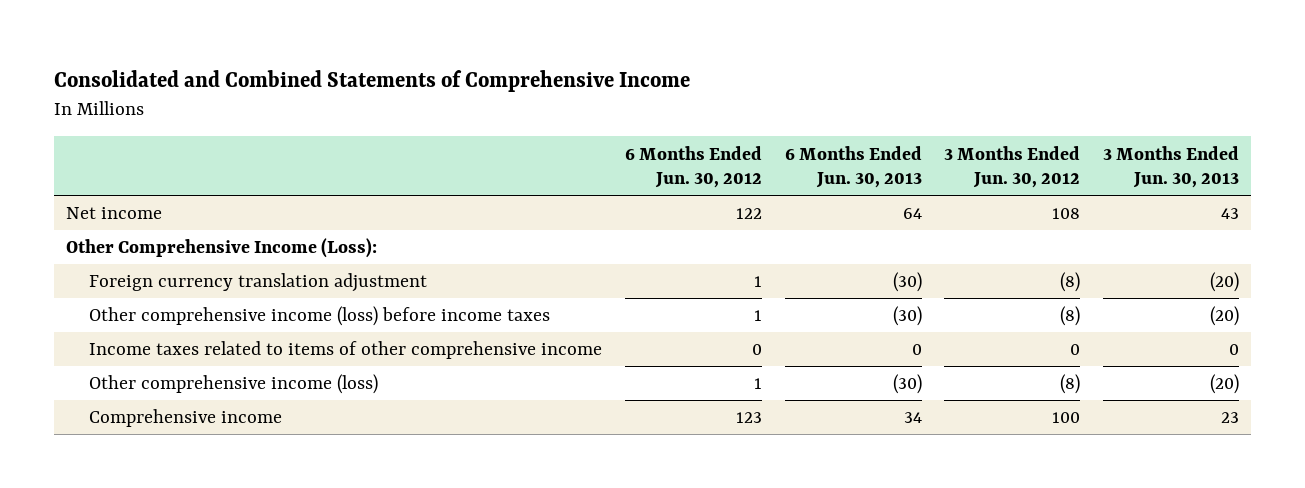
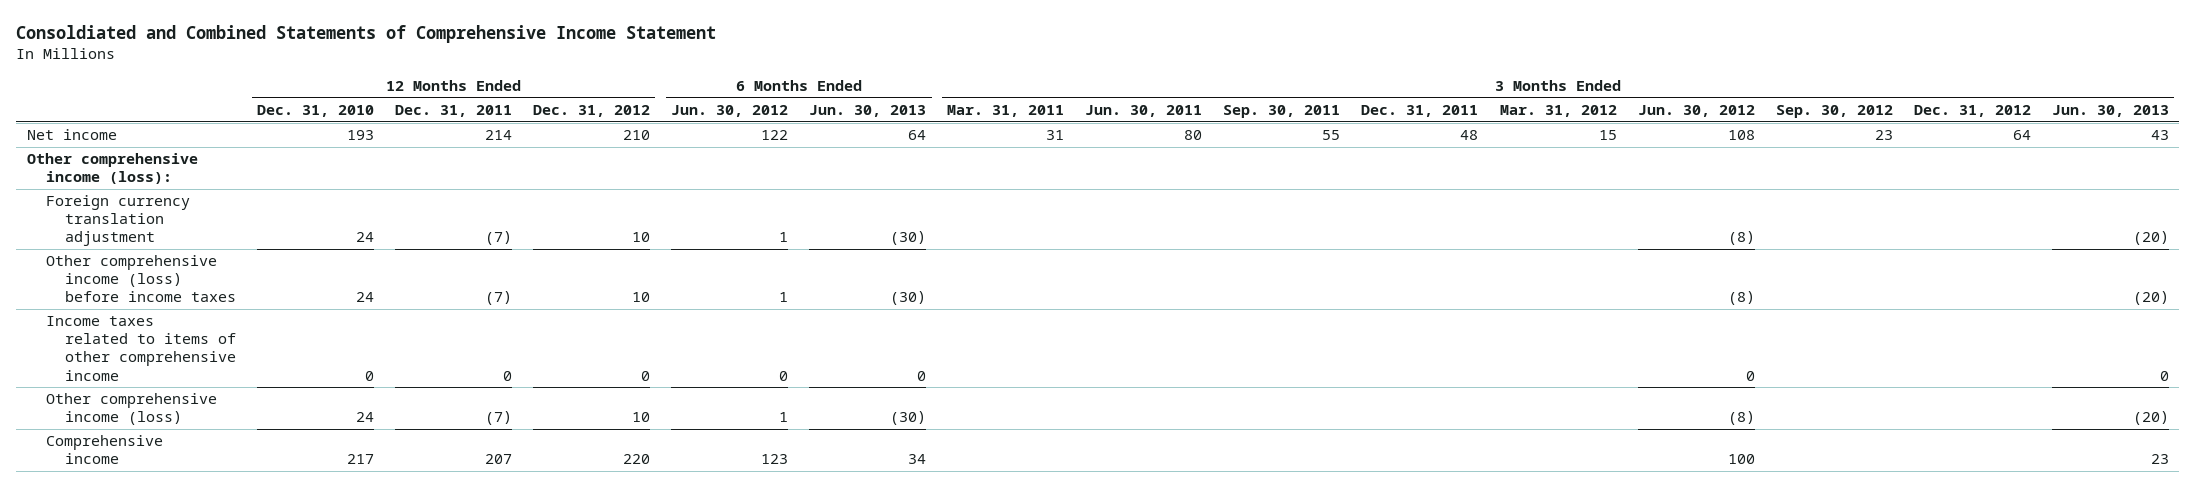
- Consolidated and Combined Statements of Comprehensive Income
+ Consoldiated and Combined Statements of Comprehensive Income Statement
- | 6 Months Ended Jun. 30, 2012 | 6 Months Ended Jun. 30, 2013 | 3 Months Ended Jun. 30, 2012 | 3 Months Ended Jun. 30, 2013
+ | 12 Months Ended Dec. 31, 2010 | 12 Months Ended Dec. 31, 2011 | 12 Months Ended Dec. 31, 2012 | 6 Months Ended Jun. 30, 2012 | 6 Months Ended Jun. 30, 2013 | 3 Months Ended Mar. 31, 2011 | 3 Months Ended Jun. 30, 2011 | 3 Months Ended Sep. 30, 2011 | 3 Months Ended Dec. 31, 2011 | 3 Months Ended Mar. 31, 2012 | 3 Months Ended Jun. 30, 2012 | 3 Months Ended Sep. 30, 2012 | 3 Months Ended Dec. 31, 2012 | 3 Months Ended Jun. 30, 2013
- Other Comprehensive Income (Loss):
+ Other comprehensive income (loss):

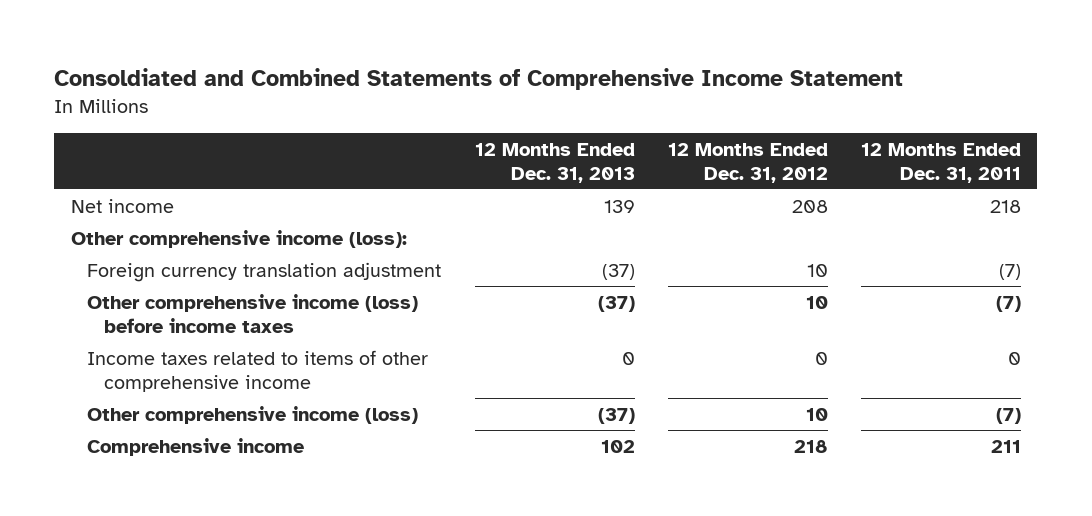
- | 12 Months Ended Dec. 31, 2010 | 12 Months Ended Dec. 31, 2011 | 12 Months Ended Dec. 31, 2012 | 6 Months Ended Jun. 30, 2012 | 6 Months Ended Jun. 30, 2013 | 3 Months Ended Mar. 31, 2011 | 3 Months Ended Jun. 30, 2011 | 3 Months Ended Sep. 30, 2011 | 3 Months Ended Dec. 31, 2011 | 3 Months Ended Mar. 31, 2012 | 3 Months Ended Jun. 30, 2012 | 3 Months Ended Sep. 30, 2012 | 3 Months Ended Dec. 31, 2012 | 3 Months Ended Jun. 30, 2013
+ | 12 Months Ended Dec. 31, 2013 | 12 Months Ended Dec. 31, 2012 | 12 Months Ended Dec. 31, 2011
- Net income | 193 | 214 | 210 | 122 | 64 | 31 | 80 | 55 | 48 | 15 | 108 | 23 | 64 | 43
+ Net income | 139 | 208 | 218
- Comprehensive income | 217 | 207 | 220 | 123 | 34 | | | | | | 100 | | | 23
+ Comprehensive income | 102 | 218 | 211

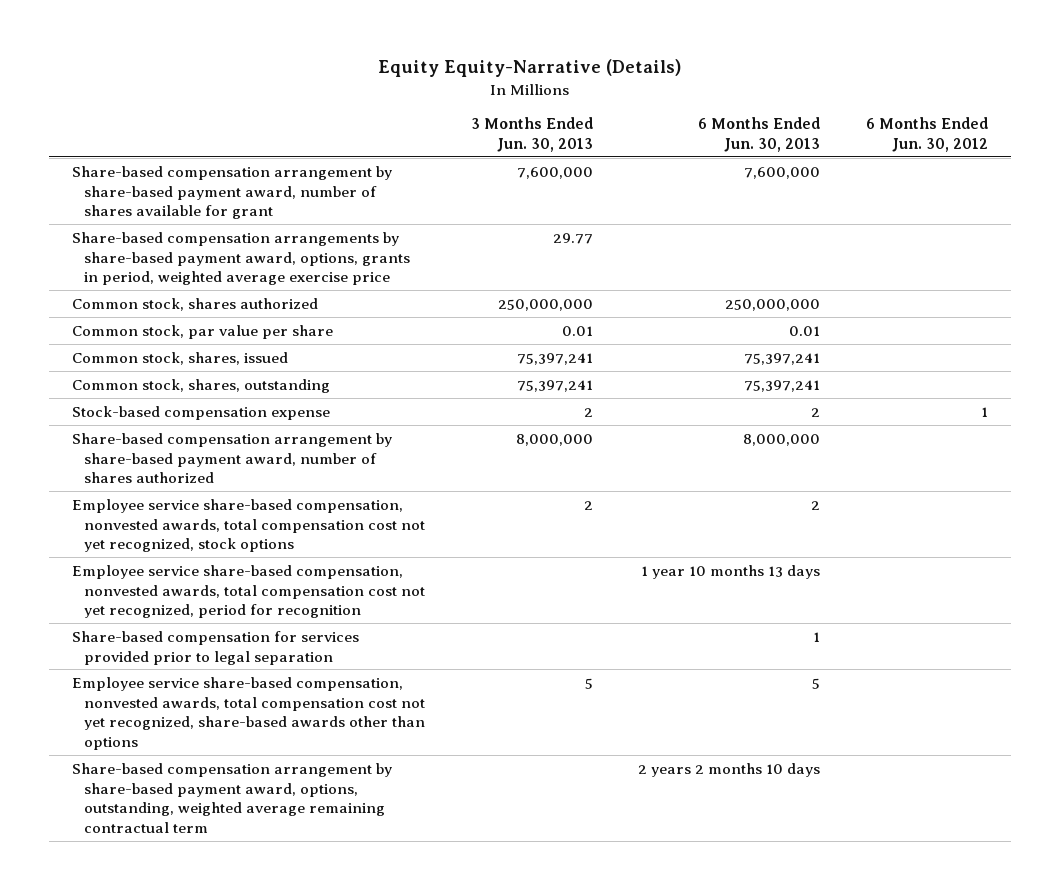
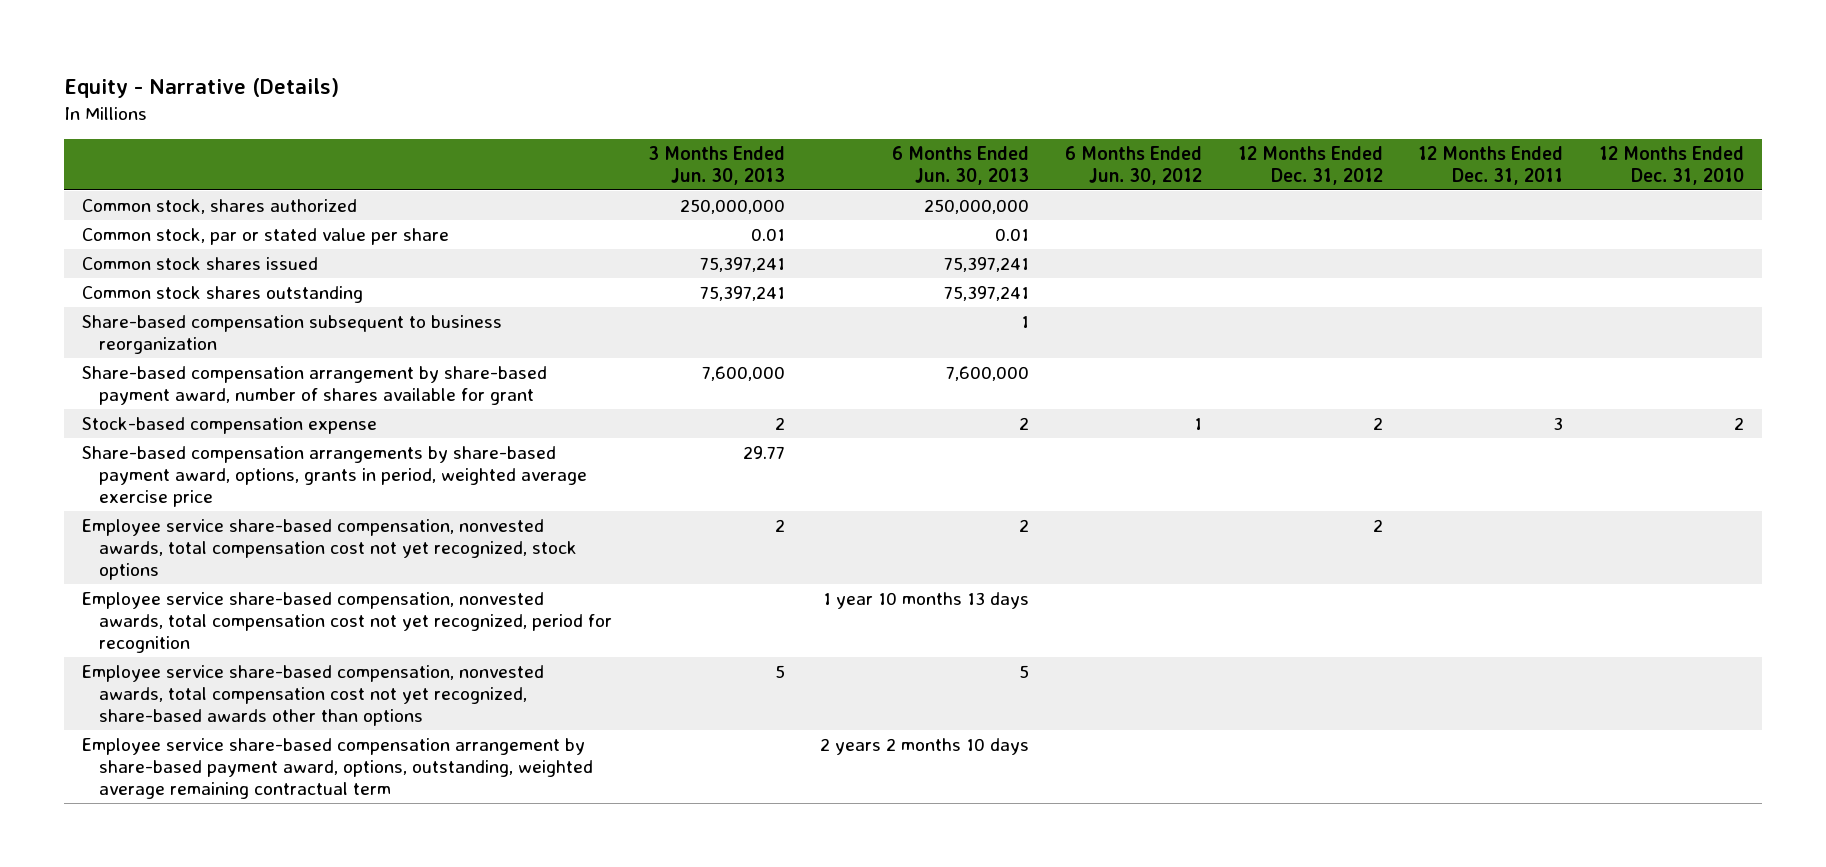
- Equity Equity-Narrative (Details)
+ Equity - Narrative (Details)
- | 3 Months Ended Jun. 30, 2013 | 6 Months Ended Jun. 30, 2013 | 6 Months Ended Jun. 30, 2012
+ | 3 Months Ended Jun. 30, 2013 | 6 Months Ended Jun. 30, 2013 | 6 Months Ended Jun. 30, 2012 | 12 Months Ended Dec. 31, 2012 | 12 Months Ended Dec. 31, 2011 | 12 Months Ended Dec. 31, 2010
- Common stock, par value per share | 0.01 | 0.01 |
- Common stock, shares, issued | 75,397,241 | 75,397,241 |
- Common stock, shares, outstanding | 75,397,241 | 75,397,241 |
+ Common stock, par or stated value per share | 0.01 | 0.01 | | | |
+ Common stock shares issued | 75,397,241 | 75,397,241 | | | |
+ Common stock shares outstanding | 75,397,241 | 75,397,241 | | | |
+ Share-based compensation subsequent to business reorganization | | 1 | | | |
moved down: Share-based compensation arrangement by share-based payment award, number of shares available for grant | 7,600,000 | 7,600,000 | | | |
- Share-based compensation arrangement by share-based payment award, number of shares authorized | 8,000,000 | 8,000,000 |
moved down: Share-based compensation arrangements by share-based payment award, options, grants in period, weighted average exercise price | 29.77 | | | | |
- Share-based compensation for services provided prior to legal separation | | 1 |
- Share-based compensation arrangement by share-based payment award, options, outstanding, weighted average remaining contractual term | | 2 years 2 months 10 days |
+ Employee service share-based compensation arrangement by share-based payment award, options, outstanding, weighted average remaining contractual term | | 2 years 2 months 10 days | | | |

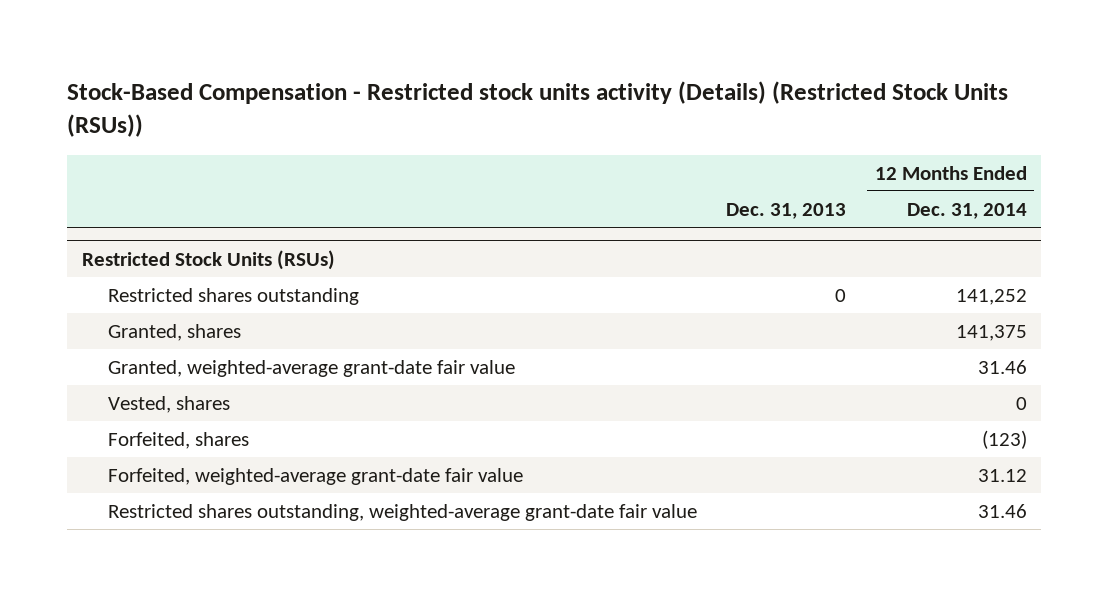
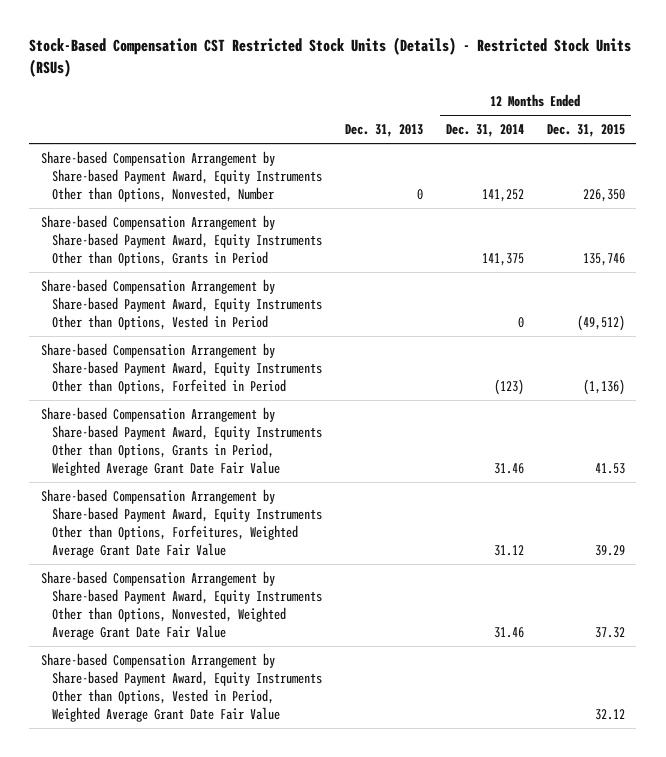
- Stock-Based Compensation - Restricted stock units activity (Details) (Restricted Stock Units (RSUs))
+ Stock-Based Compensation CST Restricted Stock Units (Details) - Restricted Stock Units (RSUs)
- | Dec. 31, 2013 | 12 Months Ended Dec. 31, 2014
+ | Dec. 31, 2013 | 12 Months Ended Dec. 31, 2014 | 12 Months Ended Dec. 31, 2015
- Restricted Stock Units (RSUs)
- Restricted shares outstanding | 0 | 141,252
- Granted, shares | | 141,375
- Granted, weighted-average grant-date fair value | | 31.46
- Vested, shares | | 0
- Forfeited, shares | | (123)
- Forfeited, weighted-average grant-date fair value | | 31.12
- Restricted shares outstanding, weighted-average grant-date fair value | | 31.46
+ Share-based Compensation Arrangement by Share-based Payment Award, Equity Instruments Other than Options, Nonvested, Number | 0 | 141,252 | 226,350
+ Share-based Compensation Arrangement by Share-based Payment Award, Equity Instruments Other than Options, Grants in Period | | 141,375 | 135,746
+ Share-based Compensation Arrangement by Share-based Payment Award, Equity Instruments Other than Options, Vested in Period | | 0 | (49,512)
+ Share-based Compensation Arrangement by Share-based Payment Award, Equity Instruments Other than Options, Forfeited in Period | | (123) | (1,136)
+ Share-based Compensation Arrangement by Share-based Payment Award, Equity Instruments Other than Options, Grants in Period, Weighted Average Grant Date Fair Value | | 31.46 | 41.53
+ Share-based Compensation Arrangement by Share-based Payment Award, Equity Instruments Other than Options, Forfeitures, Weighted Average Grant Date Fair Value | | 31.12 | 39.29
+ Share-based Compensation Arrangement by Share-based Payment Award, Equity Instruments Other than Options, Nonvested, Weighted Average Grant Date Fair Value | | 31.46 | 37.32
+ Share-based Compensation Arrangement by Share-based Payment Award, Equity Instruments Other than Options, Vested in Period, Weighted Average Grant Date Fair Value | | | 32.12

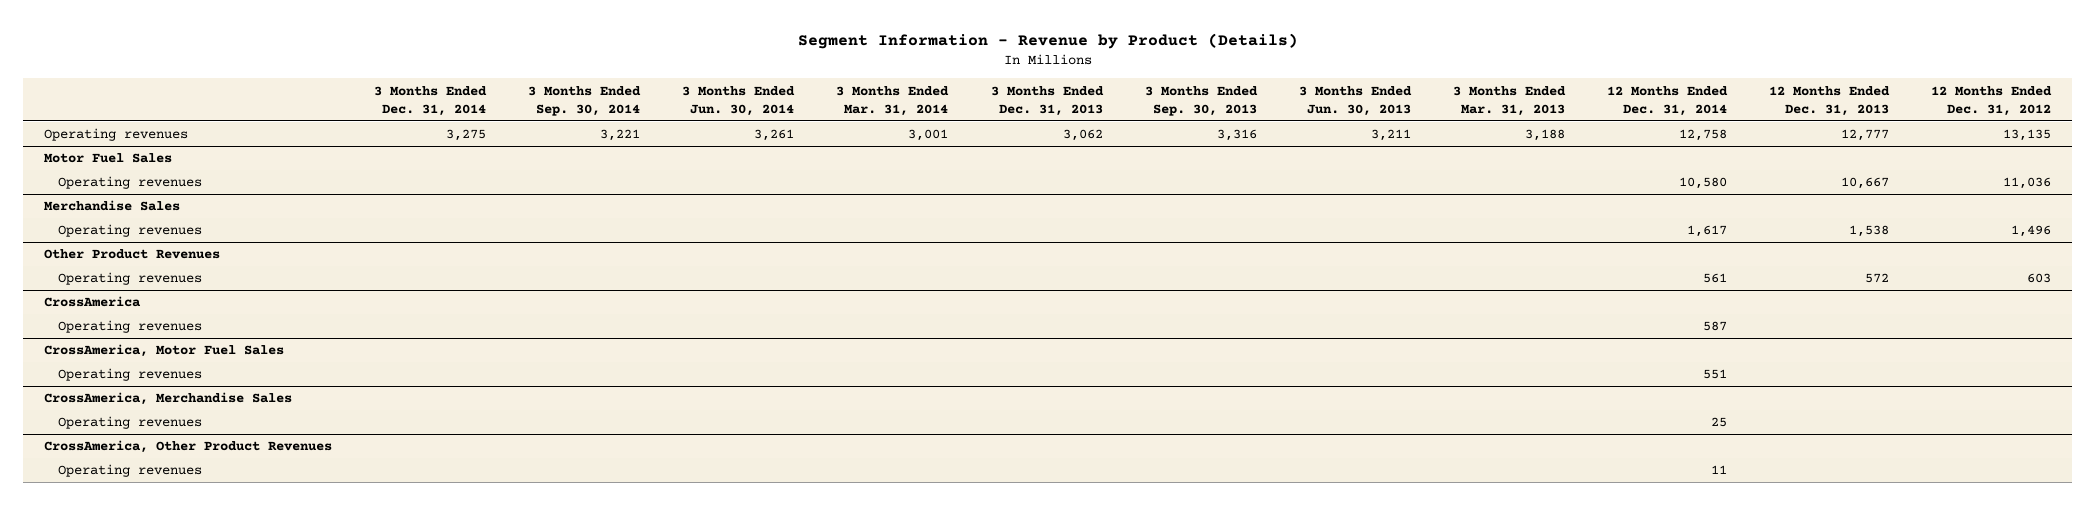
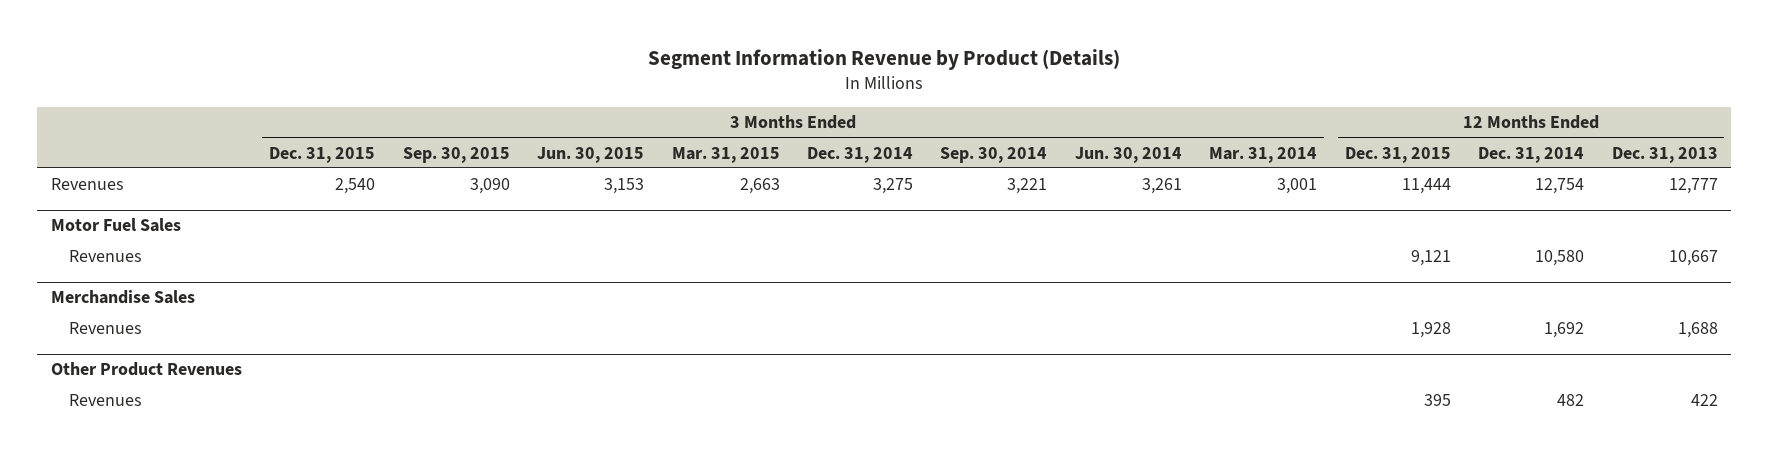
- Segment Information - Revenue by Product (Details)
+ Segment Information Revenue by Product (Details)
- | 3 Months Ended Dec. 31, 2014 | 3 Months Ended Sep. 30, 2014 | 3 Months Ended Jun. 30, 2014 | 3 Months Ended Mar. 31, 2014 | 3 Months Ended Dec. 31, 2013 | 3 Months Ended Sep. 30, 2013 | 3 Months Ended Jun. 30, 2013 | 3 Months Ended Mar. 31, 2013 | 12 Months Ended Dec. 31, 2014 | 12 Months Ended Dec. 31, 2013 | 12 Months Ended Dec. 31, 2012
+ | 3 Months Ended Dec. 31, 2015 | 3 Months Ended Sep. 30, 2015 | 3 Months Ended Jun. 30, 2015 | 3 Months Ended Mar. 31, 2015 | 3 Months Ended Dec. 31, 2014 | 3 Months Ended Sep. 30, 2014 | 3 Months Ended Jun. 30, 2014 | 3 Months Ended Mar. 31, 2014 | 12 Months Ended Dec. 31, 2015 | 12 Months Ended Dec. 31, 2014 | 12 Months Ended Dec. 31, 2013
- Operating revenues | 3,275 | 3,221 | 3,261 | 3,001 | 3,062 | 3,316 | 3,211 | 3,188 | 12,758 | 12,777 | 13,135
+ Revenues | 2,540 | 3,090 | 3,153 | 2,663 | 3,275 | 3,221 | 3,261 | 3,001 | 11,444 | 12,754 | 12,777
@ Motor Fuel Sales
- Operating revenues | | | | | | | | | 10,580 | 10,667 | 11,036
+ Revenues | | | | | | | | | 9,121 | 10,580 | 10,667
@ Merchandise Sales
- Operating revenues | | | | | | | | | 1,617 | 1,538 | 1,496
+ Revenues | | | | | | | | | 1,928 | 1,692 | 1,688
@ Other Product Revenues
- Operating revenues | | | | | | | | | 561 | 572 | 603
- CrossAmerica
- Operating revenues | | | | | | | | | 587 | |
- CrossAmerica, Motor Fuel Sales
- Operating revenues | | | | | | | | | 551 | |
- CrossAmerica, Merchandise Sales
- Operating revenues | | | | | | | | | 25 | |
- CrossAmerica, Other Product Revenues
- Operating revenues | | | | | | | | | 11 | |
@ Other Product Revenues
+ Revenues | | | | | | | | | 395 | 482 | 422

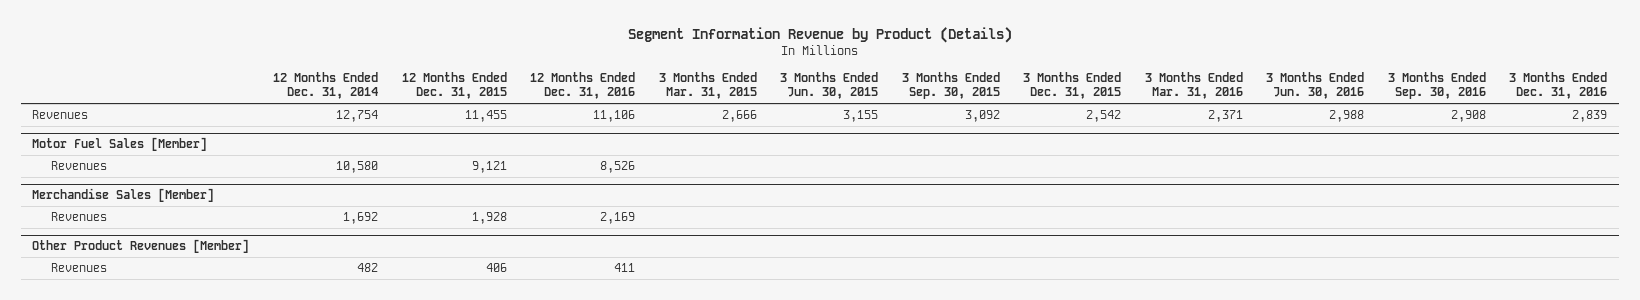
- | 3 Months Ended Dec. 31, 2015 | 3 Months Ended Sep. 30, 2015 | 3 Months Ended Jun. 30, 2015 | 3 Months Ended Mar. 31, 2015 | 3 Months Ended Dec. 31, 2014 | 3 Months Ended Sep. 30, 2014 | 3 Months Ended Jun. 30, 2014 | 3 Months Ended Mar. 31, 2014 | 12 Months Ended Dec. 31, 2015 | 12 Months Ended Dec. 31, 2014 | 12 Months Ended Dec. 31, 2013
+ | 12 Months Ended Dec. 31, 2014 | 12 Months Ended Dec. 31, 2015 | 12 Months Ended Dec. 31, 2016 | 3 Months Ended Mar. 31, 2015 | 3 Months Ended Jun. 30, 2015 | 3 Months Ended Sep. 30, 2015 | 3 Months Ended Dec. 31, 2015 | 3 Months Ended Mar. 31, 2016 | 3 Months Ended Jun. 30, 2016 | 3 Months Ended Sep. 30, 2016 | 3 Months Ended Dec. 31, 2016
- Revenues | 2,540 | 3,090 | 3,153 | 2,663 | 3,275 | 3,221 | 3,261 | 3,001 | 11,444 | 12,754 | 12,777
- Motor Fuel Sales
+ Revenues | 12,754 | 11,455 | 11,106 | 2,666 | 3,155 | 3,092 | 2,542 | 2,371 | 2,988 | 2,908 | 2,839
+ Motor Fuel Sales [Member]
- Merchandise Sales
+ Merchandise Sales [Member]
- Other Product Revenues
- Revenues | | | | | | | | | 395 | 482 | 422
+ Other Product Revenues [Member]
+ Revenues | 482 | 406 | 411 | | | | | | | |

